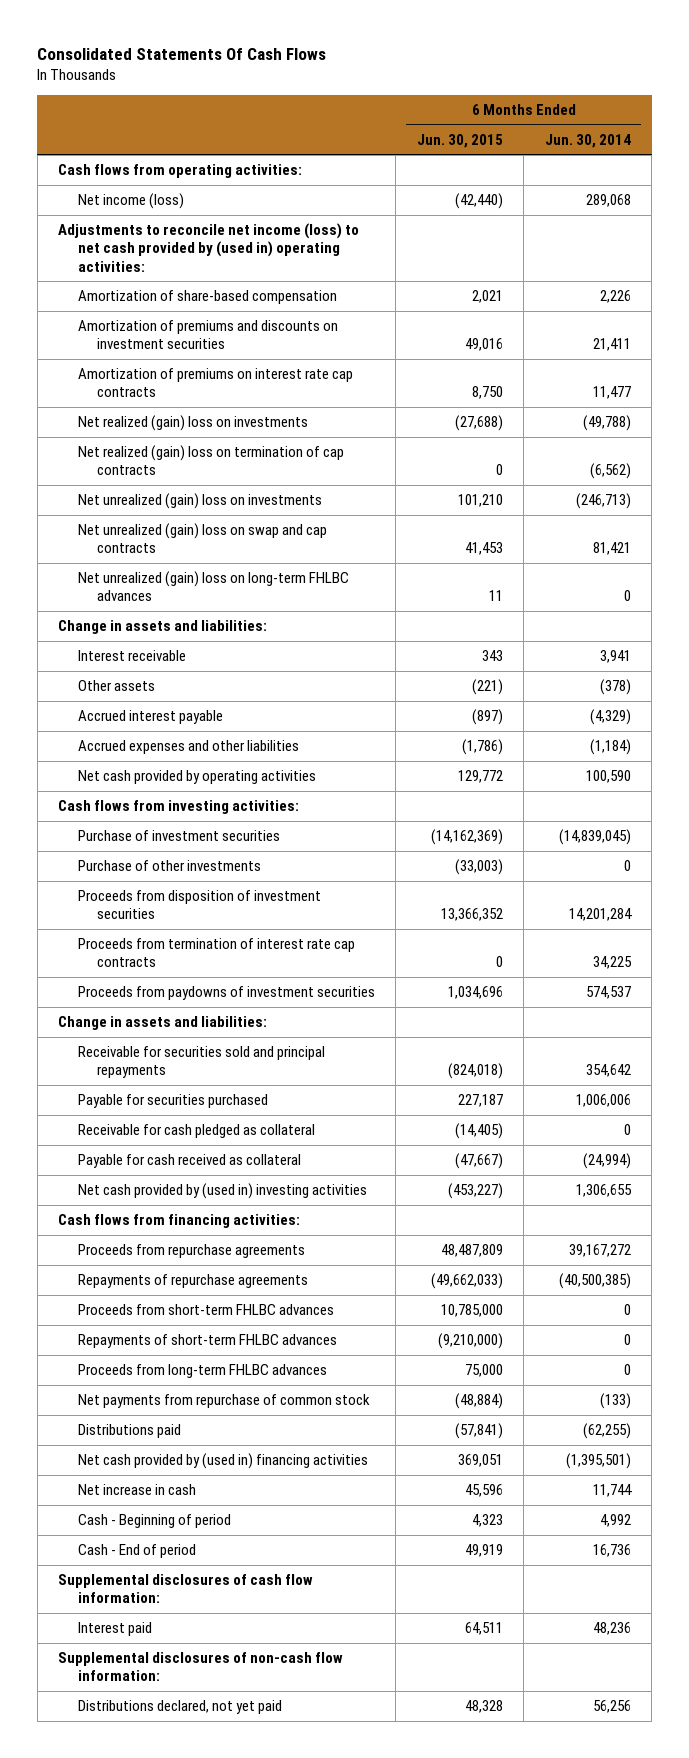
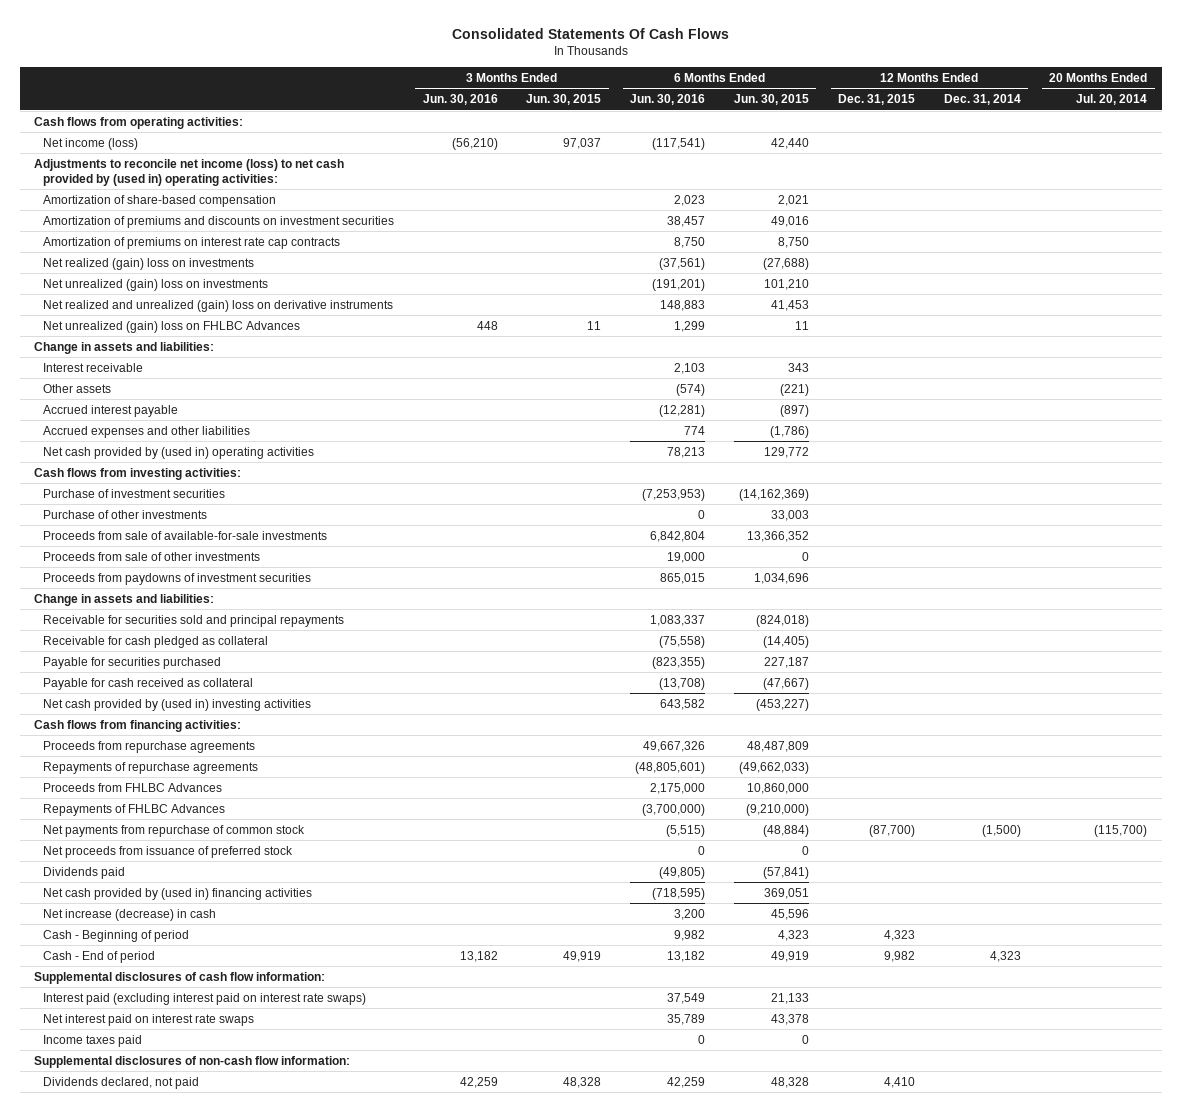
- | 6 Months Ended Jun. 30, 2015 | 6 Months Ended Jun. 30, 2014
+ | 3 Months Ended Jun. 30, 2016 | 3 Months Ended Jun. 30, 2015 | 6 Months Ended Jun. 30, 2016 | 6 Months Ended Jun. 30, 2015 | 12 Months Ended Dec. 31, 2015 | 12 Months Ended Dec. 31, 2014 | 20 Months Ended Jul. 20, 2014
- Net income (loss) | (42,440) | 289,068
+ Net income (loss) | (56,210) | 97,037 | (117,541) | 42,440 | | |
- Net realized (gain) loss on termination of cap contracts | 0 | (6,562)
- Net unrealized (gain) loss on swap and cap contracts | 41,453 | 81,421
- Net unrealized (gain) loss on long-term FHLBC advances | 11 | 0
+ Net realized and unrealized (gain) loss on derivative instruments | | | 148,883 | 41,453 | | |
+ Net unrealized (gain) loss on FHLBC Advances | 448 | 11 | 1,299 | 11 | | |
- Net cash provided by operating activities | 129,772 | 100,590
+ Net cash provided by (used in) operating activities | | | 78,213 | 129,772 | | |
- Purchase of other investments | (33,003) | 0
- Proceeds from disposition of investment securities | 13,366,352 | 14,201,284
- Proceeds from termination of interest rate cap contracts | 0 | 34,225
+ Purchase of other investments | | | 0 | 33,003 | | |
+ Proceeds from sale of available-for-sale investments | | | 6,842,804 | 13,366,352 | | |
+ Proceeds from sale of other investments | | | 19,000 | 0 | | |
moved down: Payable for securities purchased | | | (823,355) | 227,187 | | |
- Proceeds from short-term FHLBC advances | 10,785,000 | 0
- Repayments of short-term FHLBC advances | (9,210,000) | 0
- Proceeds from long-term FHLBC advances | 75,000 | 0
+ Proceeds from FHLBC Advances | | | 2,175,000 | 10,860,000 | | |
+ Repayments of FHLBC Advances | | | (3,700,000) | (9,210,000) | | |
- Distributions paid | (57,841) | (62,255)
+ Net proceeds from issuance of preferred stock | | | 0 | 0 | | |
+ Dividends paid | | | (49,805) | (57,841) | | |
- Net increase in cash | 45,596 | 11,744
+ Net increase (decrease) in cash | | | 3,200 | 45,596 | | |
- Interest paid | 64,511 | 48,236
+ Interest paid (excluding interest paid on interest rate swaps) | | | 37,549 | 21,133 | | |
+ Net interest paid on interest rate swaps | | | 35,789 | 43,378 | | |
+ Income taxes paid | | | 0 | 0 | | |
- Distributions declared, not yet paid | 48,328 | 56,256
+ Dividends declared, not paid | 42,259 | 48,328 | 42,259 | 48,328 | 4,410 | |

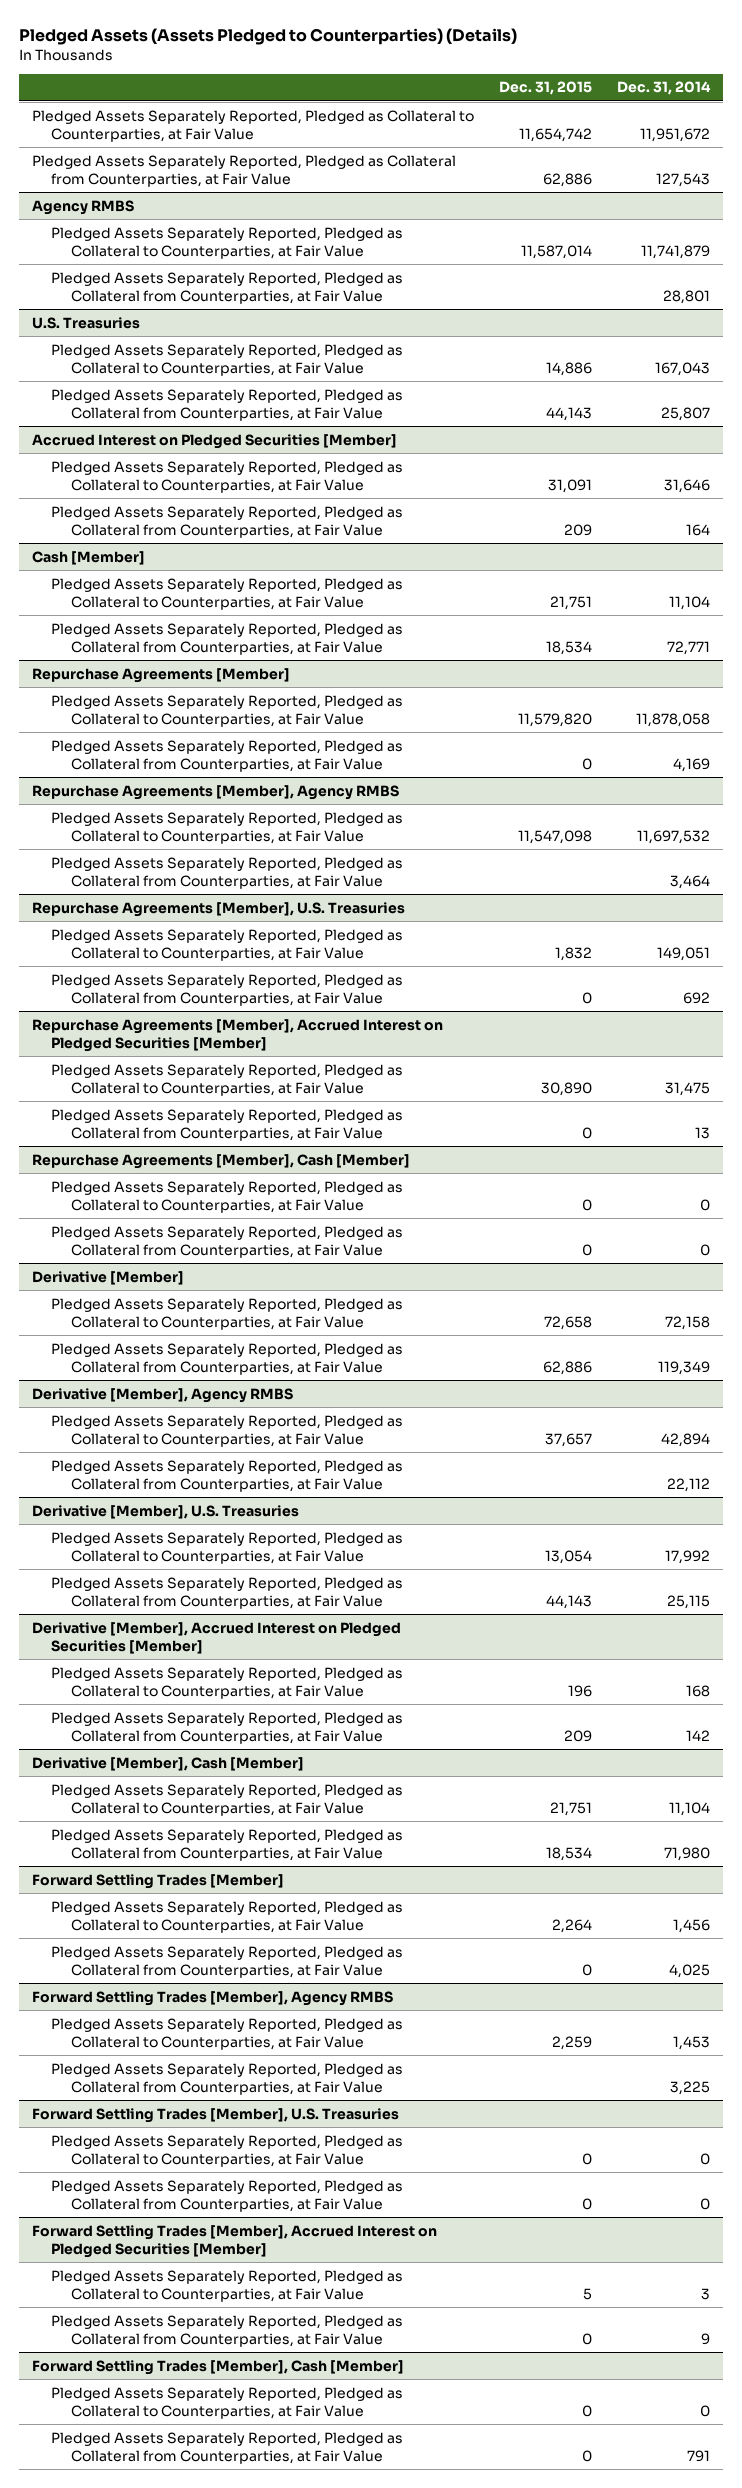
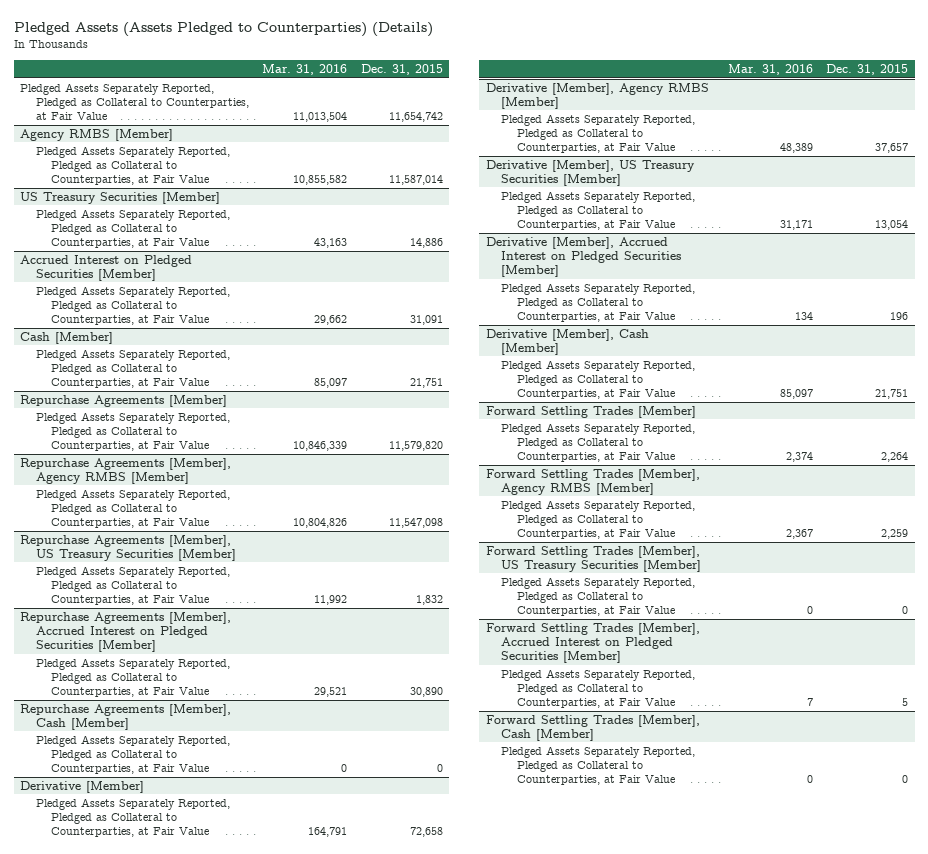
- | Dec. 31, 2015 | Dec. 31, 2014
+ | Mar. 31, 2016 | Dec. 31, 2015
- Pledged Assets Separately Reported, Pledged as Collateral from Counterparties, at Fair Value | 62,886 | 127,543
- Agency RMBS
+ Agency RMBS [Member]
- Pledged Assets Separately Reported, Pledged as Collateral from Counterparties, at Fair Value | | 28,801
- U.S. Treasuries
+ US Treasury Securities [Member]
- Pledged Assets Separately Reported, Pledged as Collateral from Counterparties, at Fair Value | 44,143 | 25,807
@ Accrued Interest on Pledged Securities [Member]
- Pledged Assets Separately Reported, Pledged as Collateral from Counterparties, at Fair Value | 209 | 164
@ Cash [Member]
- Pledged Assets Separately Reported, Pledged as Collateral from Counterparties, at Fair Value | 18,534 | 72,771
@ Repurchase Agreements [Member]
- Pledged Assets Separately Reported, Pledged as Collateral from Counterparties, at Fair Value | 0 | 4,169
- Repurchase Agreements [Member], Agency RMBS
+ Repurchase Agreements [Member], Agency RMBS [Member]
- Pledged Assets Separately Reported, Pledged as Collateral from Counterparties, at Fair Value | | 3,464
- Repurchase Agreements [Member], U.S. Treasuries
+ Repurchase Agreements [Member], US Treasury Securities [Member]
- Pledged Assets Separately Reported, Pledged as Collateral from Counterparties, at Fair Value | 0 | 692
@ Repurchase Agreements [Member], Accrued Interest on Pledged Securities [Member]
- Pledged Assets Separately Reported, Pledged as Collateral from Counterparties, at Fair Value | 0 | 13
@ Repurchase Agreements [Member], Cash [Member]
- Pledged Assets Separately Reported, Pledged as Collateral from Counterparties, at Fair Value | 0 | 0
@ Derivative [Member]
- Pledged Assets Separately Reported, Pledged as Collateral from Counterparties, at Fair Value | 62,886 | 119,349
- Derivative [Member], Agency RMBS
+ Derivative [Member], Agency RMBS [Member]
- Pledged Assets Separately Reported, Pledged as Collateral from Counterparties, at Fair Value | | 22,112
- Derivative [Member], U.S. Treasuries
+ Derivative [Member], US Treasury Securities [Member]
- Pledged Assets Separately Reported, Pledged as Collateral from Counterparties, at Fair Value | 44,143 | 25,115
@ Derivative [Member], Accrued Interest on Pledged Securities [Member]
- Pledged Assets Separately Reported, Pledged as Collateral from Counterparties, at Fair Value | 209 | 142
@ Derivative [Member], Cash [Member]
- Pledged Assets Separately Reported, Pledged as Collateral from Counterparties, at Fair Value | 18,534 | 71,980
@ Forward Settling Trades [Member]
- Pledged Assets Separately Reported, Pledged as Collateral from Counterparties, at Fair Value | 0 | 4,025
- Forward Settling Trades [Member], Agency RMBS
+ Forward Settling Trades [Member], Agency RMBS [Member]
- Pledged Assets Separately Reported, Pledged as Collateral from Counterparties, at Fair Value | | 3,225
- Forward Settling Trades [Member], U.S. Treasuries
+ Forward Settling Trades [Member], US Treasury Securities [Member]
- Pledged Assets Separately Reported, Pledged as Collateral from Counterparties, at Fair Value | 0 | 0
@ Forward Settling Trades [Member], Accrued Interest on Pledged Securities [Member]
- Pledged Assets Separately Reported, Pledged as Collateral from Counterparties, at Fair Value | 0 | 9
@ Forward Settling Trades [Member], Cash [Member]
- Pledged Assets Separately Reported, Pledged as Collateral from Counterparties, at Fair Value | 0 | 791

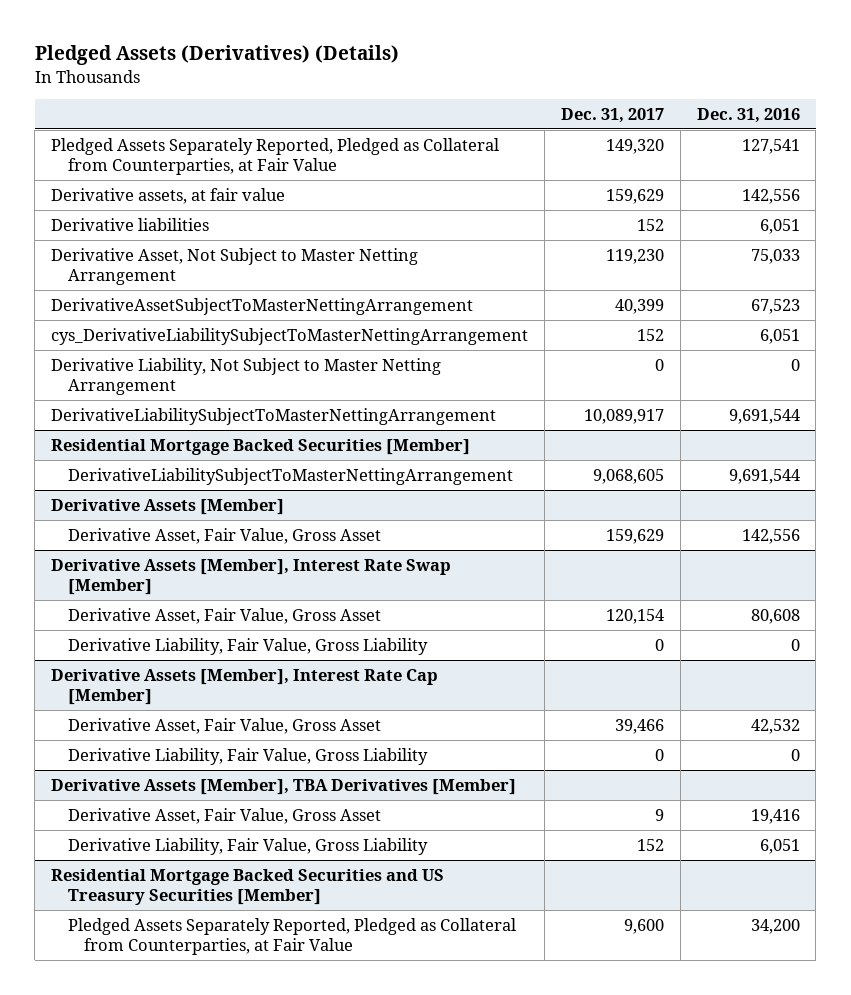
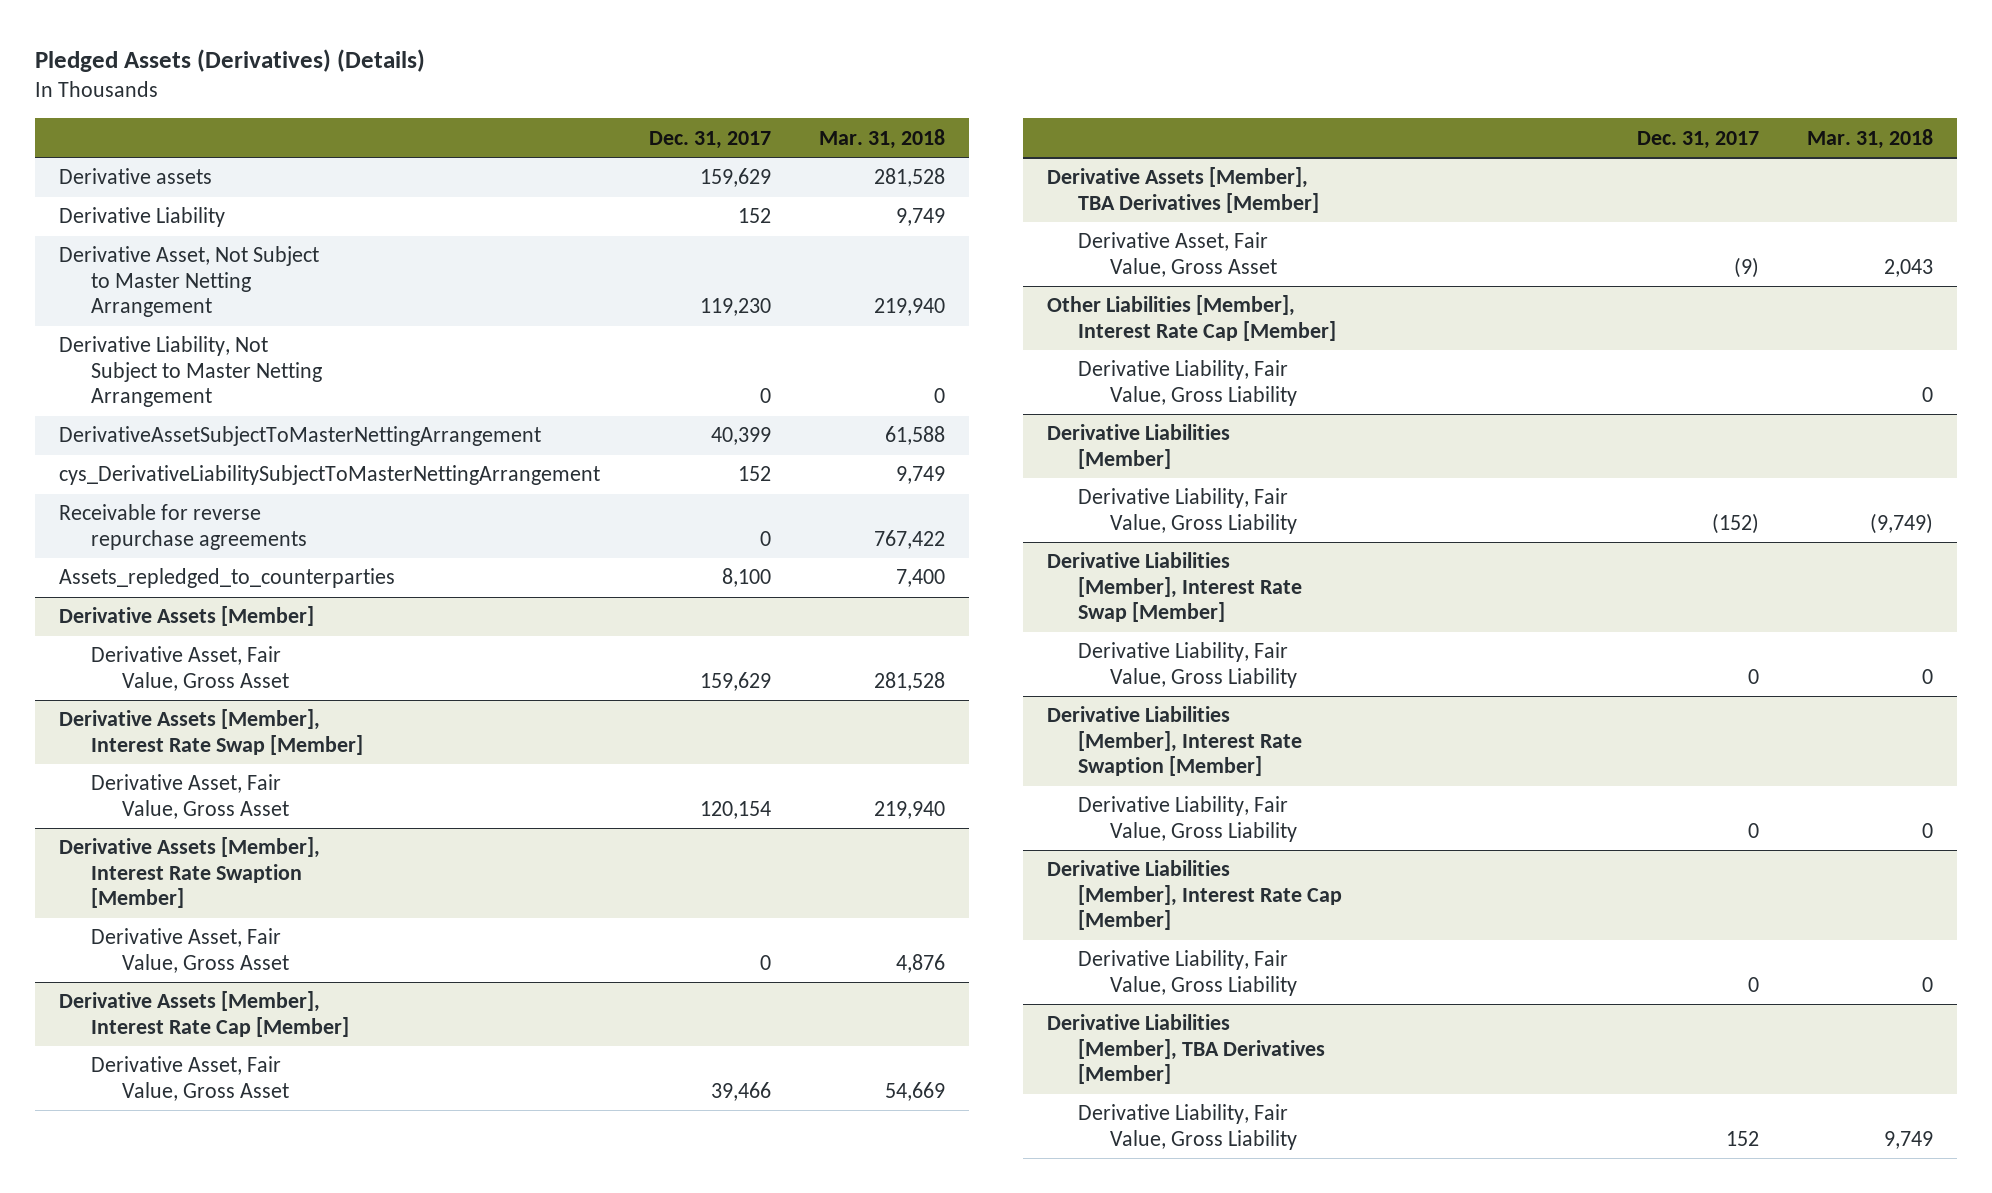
- | Dec. 31, 2017 | Dec. 31, 2016
+ | Dec. 31, 2017 | Mar. 31, 2018
- Pledged Assets Separately Reported, Pledged as Collateral from Counterparties, at Fair Value | 149,320 | 127,541
- Derivative assets, at fair value | 159,629 | 142,556
- Derivative liabilities | 152 | 6,051
+ Derivative assets | 159,629 | 281,528
+ Derivative Liability | 152 | 9,749
moved up: Derivative Liability, Not Subject to Master Netting Arrangement | 0 | 0
- DerivativeLiabilitySubjectToMasterNettingArrangement | 10,089,917 | 9,691,544
- Residential Mortgage Backed Securities [Member]
- DerivativeLiabilitySubjectToMasterNettingArrangement | 9,068,605 | 9,691,544
+ Receivable for reverse repurchase agreements | 0 | 767,422
+ Assets_repledged_to_counterparties | 8,100 | 7,400
@ Derivative Assets [Member], Interest Rate Swap [Member]
- Derivative Liability, Fair Value, Gross Liability | 0 | 0
+ Derivative Assets [Member], Interest Rate Swaption [Member]
+ Derivative Asset, Fair Value, Gross Asset | 0 | 4,876
@ Derivative Assets [Member], Interest Rate Cap [Member]
- Derivative Liability, Fair Value, Gross Liability | 0 | 0
@ Derivative Assets [Member], TBA Derivatives [Member]
- Derivative Asset, Fair Value, Gross Asset | 9 | 19,416
+ Derivative Asset, Fair Value, Gross Asset | (9) | 2,043
+ Other Liabilities [Member], Interest Rate Cap [Member]
+ Derivative Liability, Fair Value, Gross Liability | | 0
+ Derivative Liabilities [Member]
+ Derivative Liability, Fair Value, Gross Liability | (152) | (9,749)
+ Derivative Liabilities [Member], Interest Rate Swap [Member]
+ Derivative Liability, Fair Value, Gross Liability | 0 | 0
+ Derivative Liabilities [Member], Interest Rate Swaption [Member]
+ Derivative Liability, Fair Value, Gross Liability | 0 | 0
+ Derivative Liabilities [Member], Interest Rate Cap [Member]
+ Derivative Liability, Fair Value, Gross Liability | 0 | 0
+ Derivative Liabilities [Member], TBA Derivatives [Member]
- Residential Mortgage Backed Securities and US Treasury Securities [Member]
- Pledged Assets Separately Reported, Pledged as Collateral from Counterparties, at Fair Value | 9,600 | 34,200

